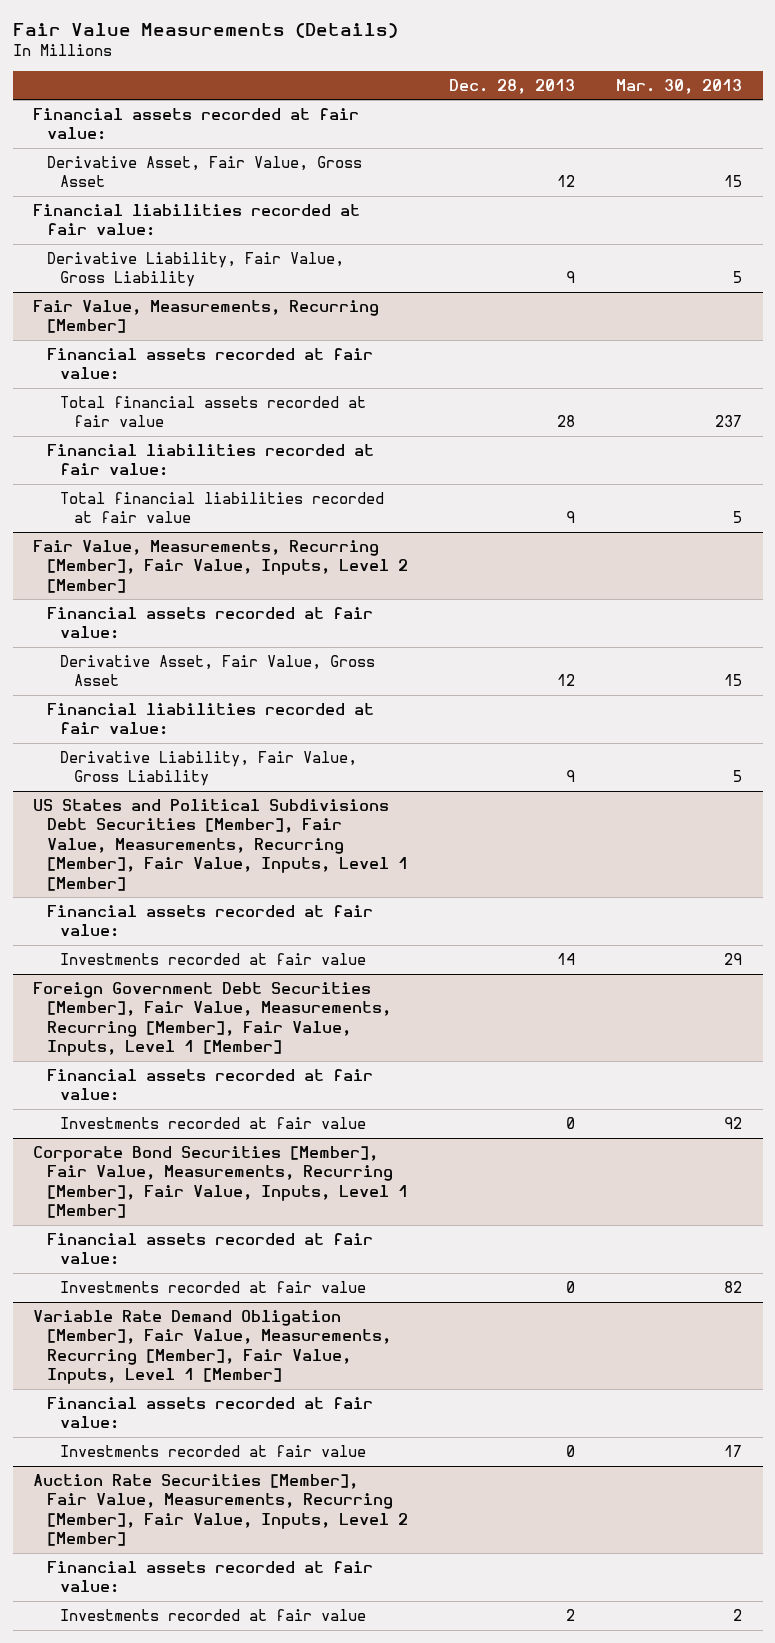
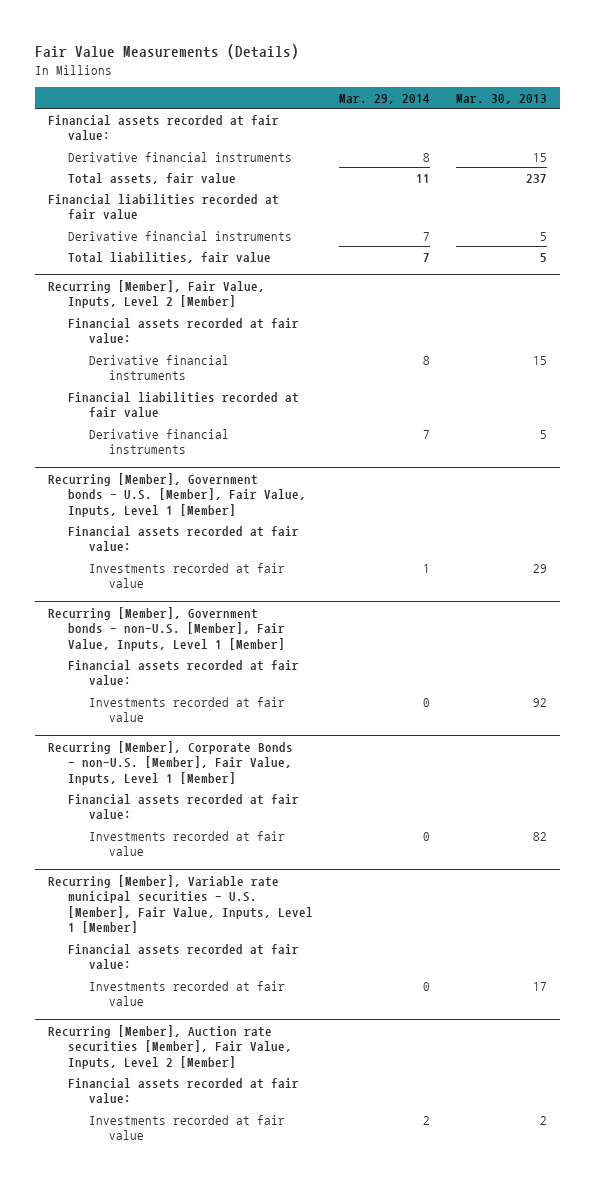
- | Dec. 28, 2013 | Mar. 30, 2013
+ | Mar. 29, 2014 | Mar. 30, 2013
- Derivative Asset, Fair Value, Gross Asset | 12 | 15
- Financial liabilities recorded at fair value:
- Derivative Liability, Fair Value, Gross Liability | 9 | 5
- Fair Value, Measurements, Recurring [Member]
- Financial assets recorded at fair value:
- Total financial assets recorded at fair value | 28 | 237
- Financial liabilities recorded at fair value:
- Total financial liabilities recorded at fair value | 9 | 5
- Fair Value, Measurements, Recurring [Member], Fair Value, Inputs, Level 2 [Member]
+ Derivative financial instruments | 8 | 15
+ Total assets, fair value | 11 | 237
+ Financial liabilities recorded at fair value
+ Derivative financial instruments | 7 | 5
+ Total liabilities, fair value | 7 | 5
+ Recurring [Member], Fair Value, Inputs, Level 2 [Member]
- Derivative Asset, Fair Value, Gross Asset | 12 | 15
- Financial liabilities recorded at fair value:
- Derivative Liability, Fair Value, Gross Liability | 9 | 5
- US States and Political Subdivisions Debt Securities [Member], Fair Value, Measurements, Recurring [Member], Fair Value, Inputs, Level 1 [Member]
+ Derivative financial instruments | 8 | 15
+ Financial liabilities recorded at fair value
+ Derivative financial instruments | 7 | 5
+ Recurring [Member], Government bonds - U.S. [Member], Fair Value, Inputs, Level 1 [Member]
- Foreign Government Debt Securities [Member], Fair Value, Measurements, Recurring [Member], Fair Value, Inputs, Level 1 [Member]
+ Recurring [Member], Government bonds - non-U.S. [Member], Fair Value, Inputs, Level 1 [Member]
- Corporate Bond Securities [Member], Fair Value, Measurements, Recurring [Member], Fair Value, Inputs, Level 1 [Member]
+ Recurring [Member], Corporate Bonds - non-U.S. [Member], Fair Value, Inputs, Level 1 [Member]
- Variable Rate Demand Obligation [Member], Fair Value, Measurements, Recurring [Member], Fair Value, Inputs, Level 1 [Member]
+ Recurring [Member], Variable rate municipal securities - U.S. [Member], Fair Value, Inputs, Level 1 [Member]
- Auction Rate Securities [Member], Fair Value, Measurements, Recurring [Member], Fair Value, Inputs, Level 2 [Member]
+ Recurring [Member], Auction rate securities [Member], Fair Value, Inputs, Level 2 [Member]

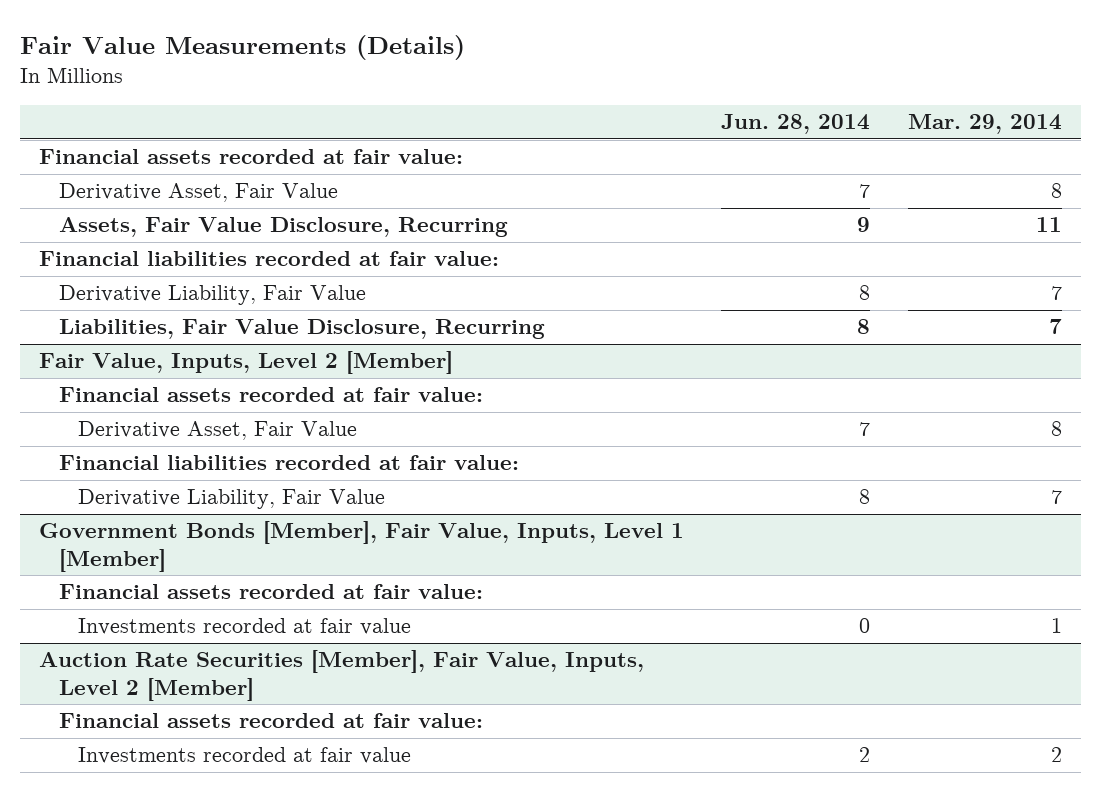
- | Mar. 29, 2014 | Mar. 30, 2013
+ | Jun. 28, 2014 | Mar. 29, 2014
- Derivative financial instruments | 8 | 15
- Total assets, fair value | 11 | 237
- Financial liabilities recorded at fair value
- Derivative financial instruments | 7 | 5
- Total liabilities, fair value | 7 | 5
- Recurring [Member], Fair Value, Inputs, Level 2 [Member]
+ Derivative Asset, Fair Value | 7 | 8
+ Assets, Fair Value Disclosure, Recurring | 9 | 11
+ Financial liabilities recorded at fair value:
+ Derivative Liability, Fair Value | 8 | 7
+ Liabilities, Fair Value Disclosure, Recurring | 8 | 7
+ Fair Value, Inputs, Level 2 [Member]
- Derivative financial instruments | 8 | 15
- Financial liabilities recorded at fair value
- Derivative financial instruments | 7 | 5
- Recurring [Member], Government bonds - U.S. [Member], Fair Value, Inputs, Level 1 [Member]
+ Derivative Asset, Fair Value | 7 | 8
+ Financial liabilities recorded at fair value:
+ Derivative Liability, Fair Value | 8 | 7
+ Government Bonds [Member], Fair Value, Inputs, Level 1 [Member]
- Recurring [Member], Government bonds - non-U.S. [Member], Fair Value, Inputs, Level 1 [Member]
- Financial assets recorded at fair value:
- Investments recorded at fair value | 0 | 92
- Recurring [Member], Corporate Bonds - non-U.S. [Member], Fair Value, Inputs, Level 1 [Member]
- Financial assets recorded at fair value:
- Investments recorded at fair value | 0 | 82
- Recurring [Member], Variable rate municipal securities - U.S. [Member], Fair Value, Inputs, Level 1 [Member]
- Financial assets recorded at fair value:
- Investments recorded at fair value | 0 | 17
- Recurring [Member], Auction rate securities [Member], Fair Value, Inputs, Level 2 [Member]
+ Auction Rate Securities [Member], Fair Value, Inputs, Level 2 [Member]

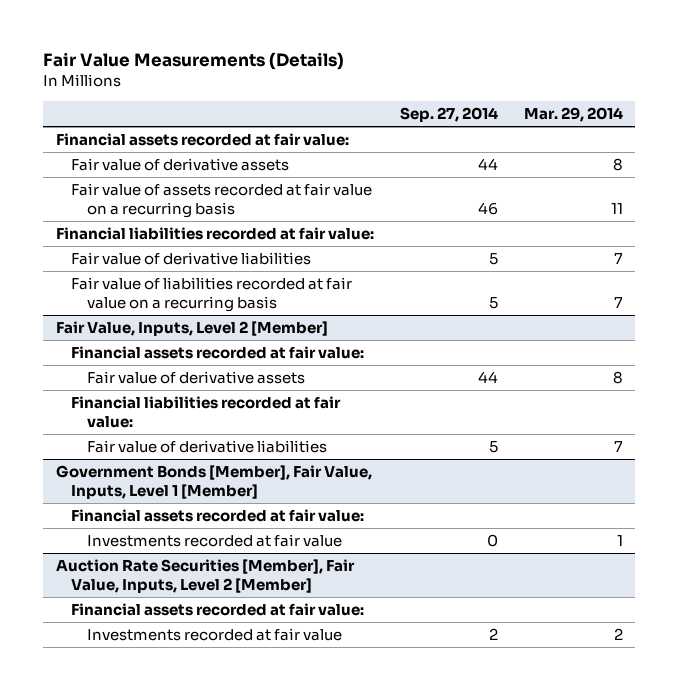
- | Jun. 28, 2014 | Mar. 29, 2014
+ | Sep. 27, 2014 | Mar. 29, 2014
- Derivative Asset, Fair Value | 7 | 8
- Assets, Fair Value Disclosure, Recurring | 9 | 11
+ Fair value of derivative assets | 44 | 8
+ Fair value of assets recorded at fair value on a recurring basis | 46 | 11
- Derivative Liability, Fair Value | 8 | 7
- Liabilities, Fair Value Disclosure, Recurring | 8 | 7
+ Fair value of derivative liabilities | 5 | 7
+ Fair value of liabilities recorded at fair value on a recurring basis | 5 | 7
@ Fair Value, Inputs, Level 2 [Member]
- Derivative Asset, Fair Value | 7 | 8
+ Fair value of derivative assets | 44 | 8
- Derivative Liability, Fair Value | 8 | 7
+ Fair value of derivative liabilities | 5 | 7

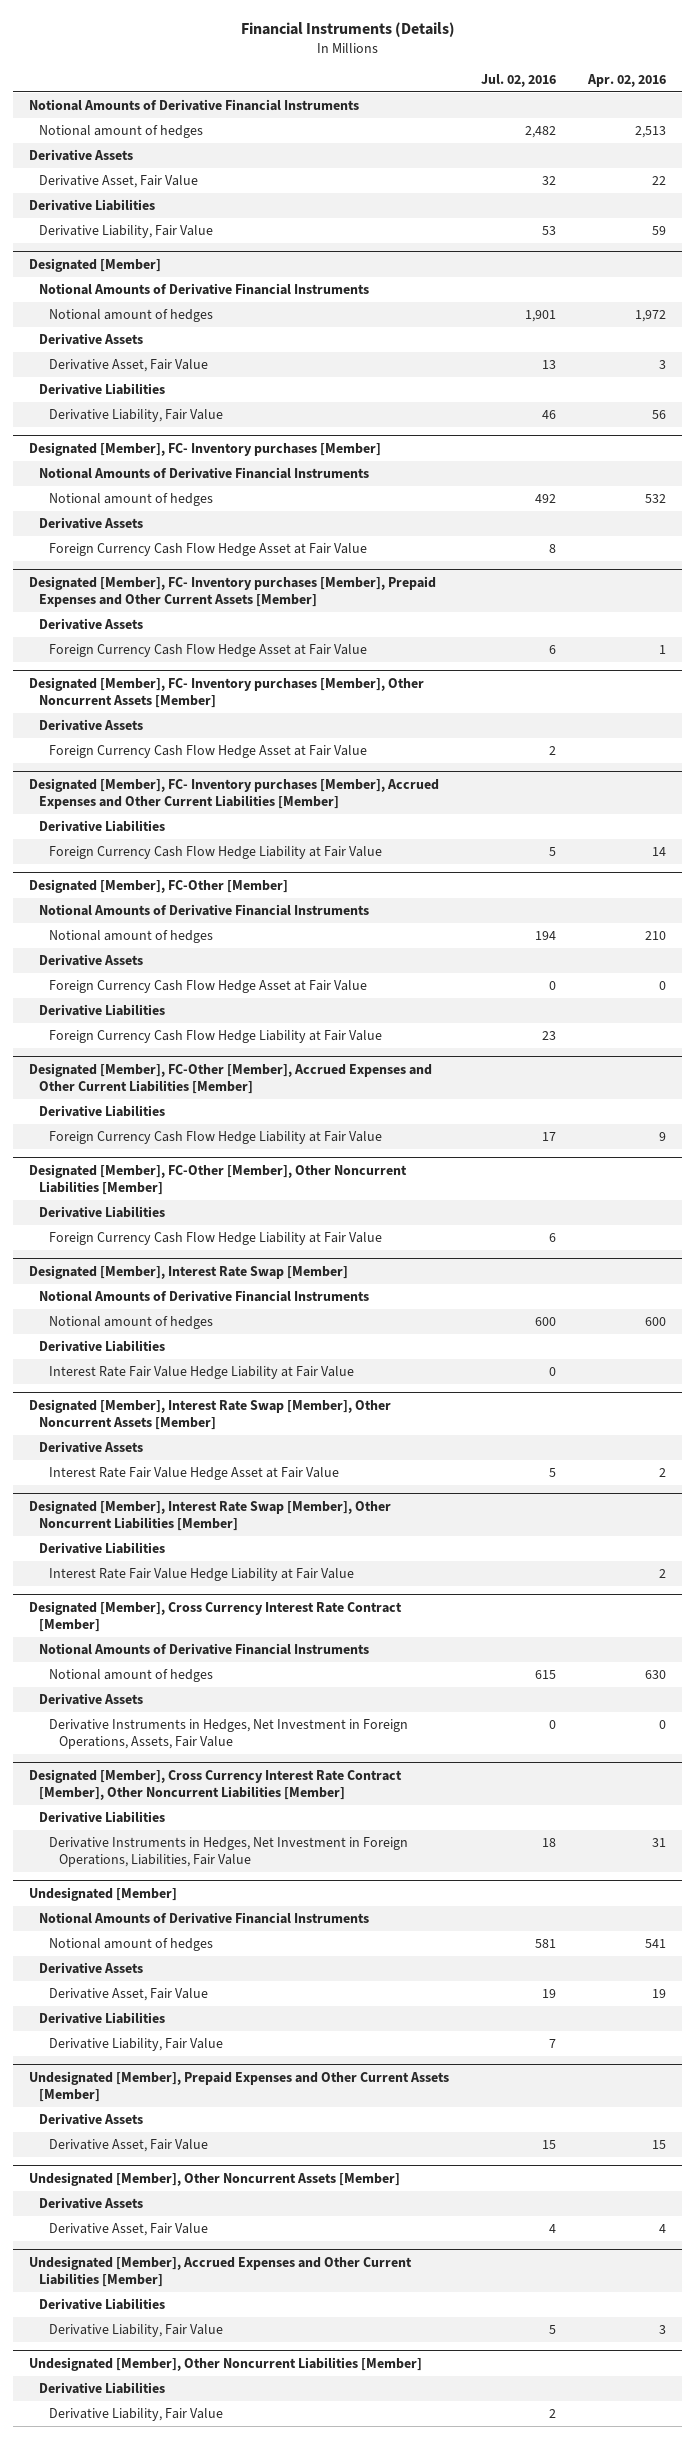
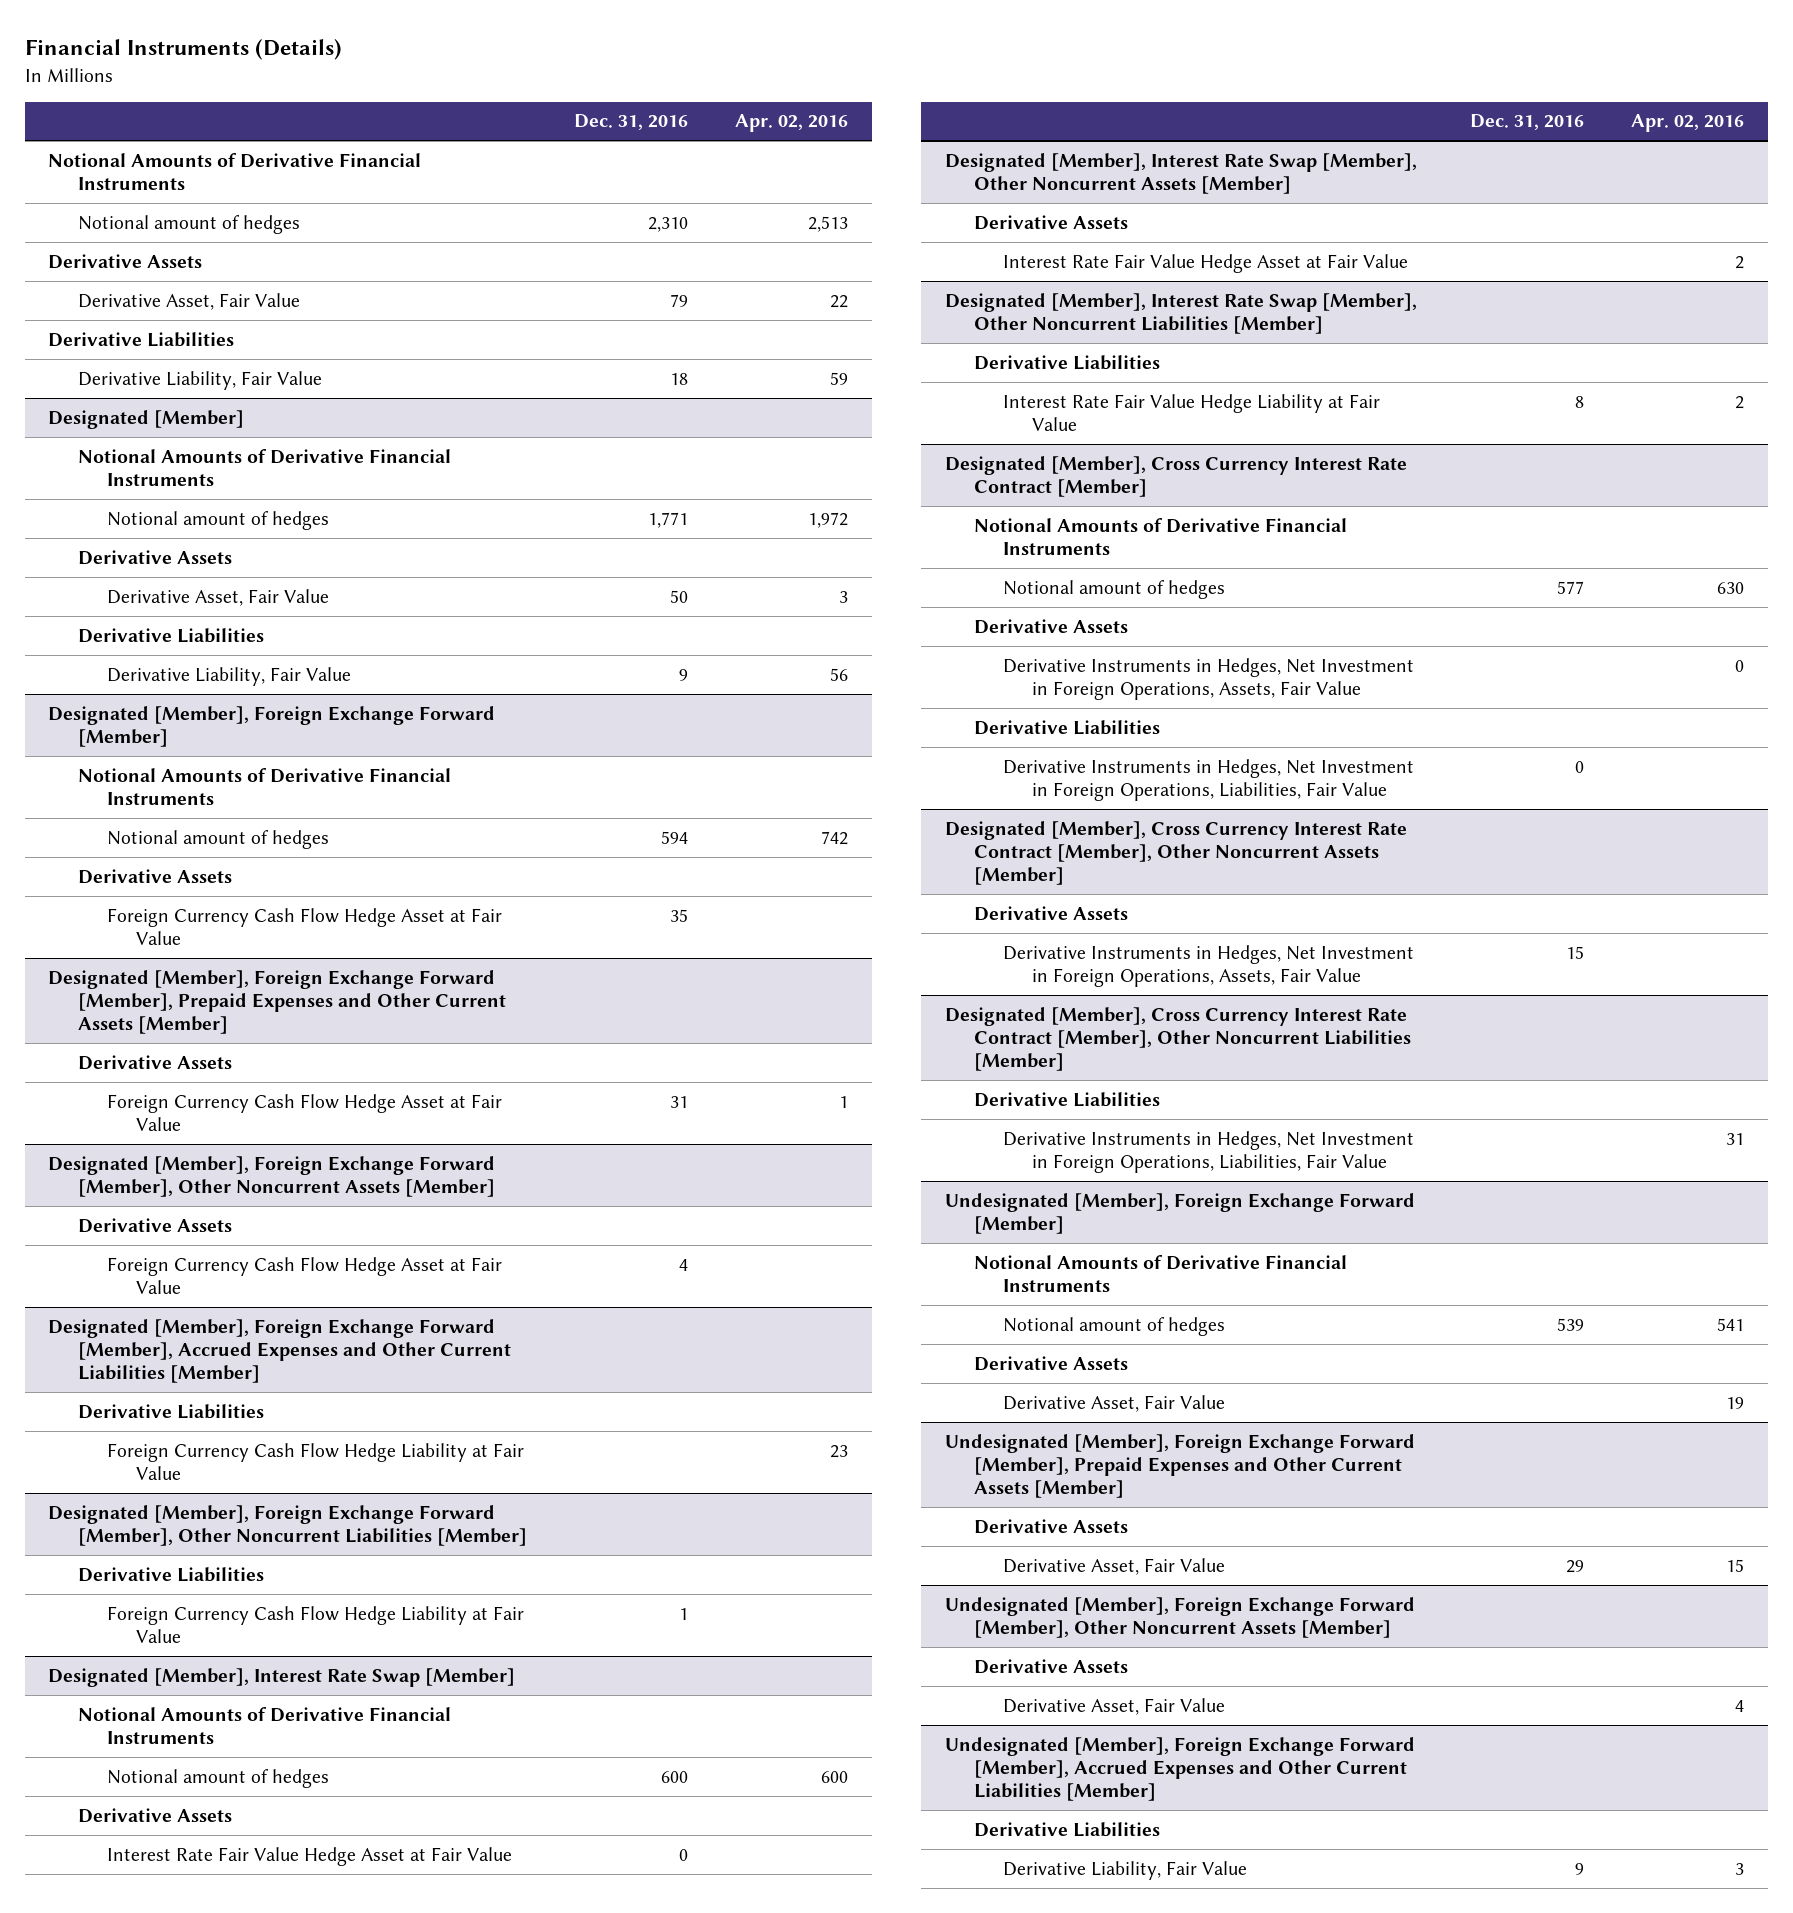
- | Jul. 02, 2016 | Apr. 02, 2016
+ | Dec. 31, 2016 | Apr. 02, 2016
- Designated [Member], FC- Inventory purchases [Member]
+ Designated [Member], Foreign Exchange Forward [Member]
- Notional amount of hedges | 492 | 532
+ Notional amount of hedges | 594 | 742
- Designated [Member], FC- Inventory purchases [Member], Prepaid Expenses and Other Current Assets [Member]
+ Designated [Member], Foreign Exchange Forward [Member], Prepaid Expenses and Other Current Assets [Member]
- Designated [Member], FC- Inventory purchases [Member], Other Noncurrent Assets [Member]
+ Designated [Member], Foreign Exchange Forward [Member], Other Noncurrent Assets [Member]
- Designated [Member], FC- Inventory purchases [Member], Accrued Expenses and Other Current Liabilities [Member]
- Derivative Liabilities
- Foreign Currency Cash Flow Hedge Liability at Fair Value | 5 | 14
- Designated [Member], FC-Other [Member]
- Notional Amounts of Derivative Financial Instruments
- Notional amount of hedges | 194 | 210
- Derivative Assets
- Foreign Currency Cash Flow Hedge Asset at Fair Value | 0 | 0
- Derivative Liabilities
- Foreign Currency Cash Flow Hedge Liability at Fair Value | 23 |
- Designated [Member], FC-Other [Member], Accrued Expenses and Other Current Liabilities [Member]
+ Designated [Member], Foreign Exchange Forward [Member], Accrued Expenses and Other Current Liabilities [Member]
- Foreign Currency Cash Flow Hedge Liability at Fair Value | 17 | 9
- Designated [Member], FC-Other [Member], Other Noncurrent Liabilities [Member]
+ Foreign Currency Cash Flow Hedge Liability at Fair Value | | 23
+ Designated [Member], Foreign Exchange Forward [Member], Other Noncurrent Liabilities [Member]
@ Designated [Member], Interest Rate Swap [Member]
- Derivative Liabilities
- Interest Rate Fair Value Hedge Liability at Fair Value | 0 |
+ Derivative Assets
+ Interest Rate Fair Value Hedge Asset at Fair Value | 0 |
@ Designated [Member], Cross Currency Interest Rate Contract [Member]
+ Derivative Liabilities
+ Derivative Instruments in Hedges, Net Investment in Foreign Operations, Liabilities, Fair Value | 0 |
+ Designated [Member], Cross Currency Interest Rate Contract [Member], Other Noncurrent Assets [Member]
+ Derivative Assets
+ Derivative Instruments in Hedges, Net Investment in Foreign Operations, Assets, Fair Value | 15 |
- Undesignated [Member]
+ Undesignated [Member], Foreign Exchange Forward [Member]
- Derivative Liabilities
- Derivative Liability, Fair Value | 7 |
- Undesignated [Member], Prepaid Expenses and Other Current Assets [Member]
+ Undesignated [Member], Foreign Exchange Forward [Member], Prepaid Expenses and Other Current Assets [Member]
- Undesignated [Member], Other Noncurrent Assets [Member]
+ Undesignated [Member], Foreign Exchange Forward [Member], Other Noncurrent Assets [Member]
- Undesignated [Member], Accrued Expenses and Other Current Liabilities [Member]
+ Undesignated [Member], Foreign Exchange Forward [Member], Accrued Expenses and Other Current Liabilities [Member]
- Undesignated [Member], Other Noncurrent Liabilities [Member]
- Derivative Liabilities
- Derivative Liability, Fair Value | 2 |

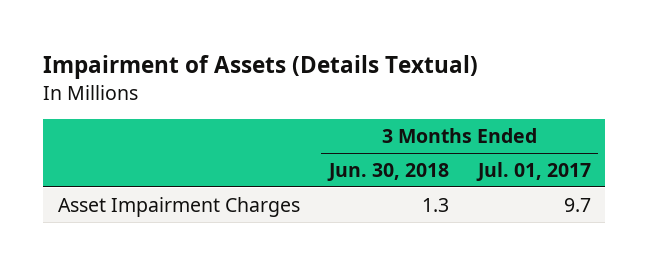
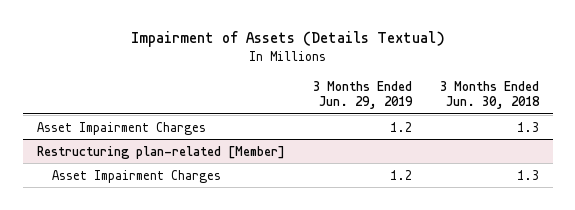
- | 3 Months Ended Jun. 30, 2018 | 3 Months Ended Jul. 01, 2017
+ | 3 Months Ended Jun. 29, 2019 | 3 Months Ended Jun. 30, 2018
+ Restructuring plan-related [Member]
+ Asset Impairment Charges | 1.2 | 1.3

